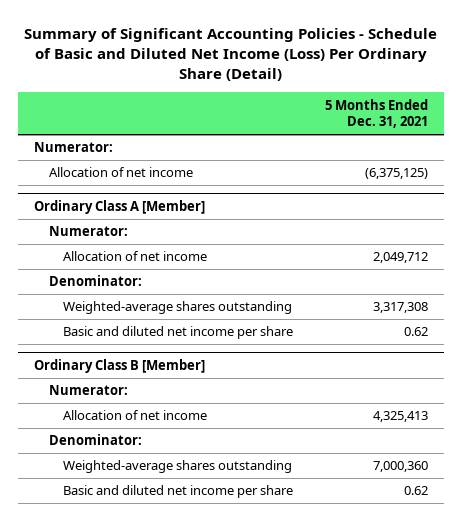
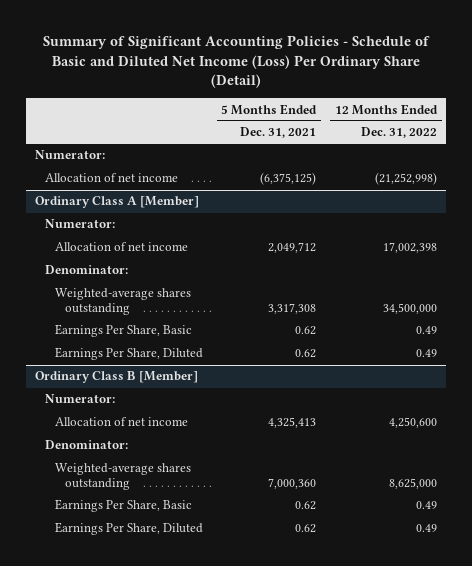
- | 5 Months Ended Dec. 31, 2021
+ | 5 Months Ended Dec. 31, 2021 | 12 Months Ended Dec. 31, 2022
@ Ordinary Class A [Member]
- Basic and diluted net income per share | 0.62
+ Earnings Per Share, Basic | 0.62 | 0.49
+ Earnings Per Share, Diluted | 0.62 | 0.49
@ Ordinary Class B [Member]
- Basic and diluted net income per share | 0.62
+ Earnings Per Share, Basic | 0.62 | 0.49
+ Earnings Per Share, Diluted | 0.62 | 0.49

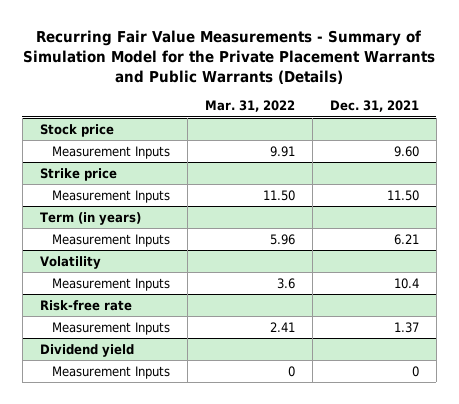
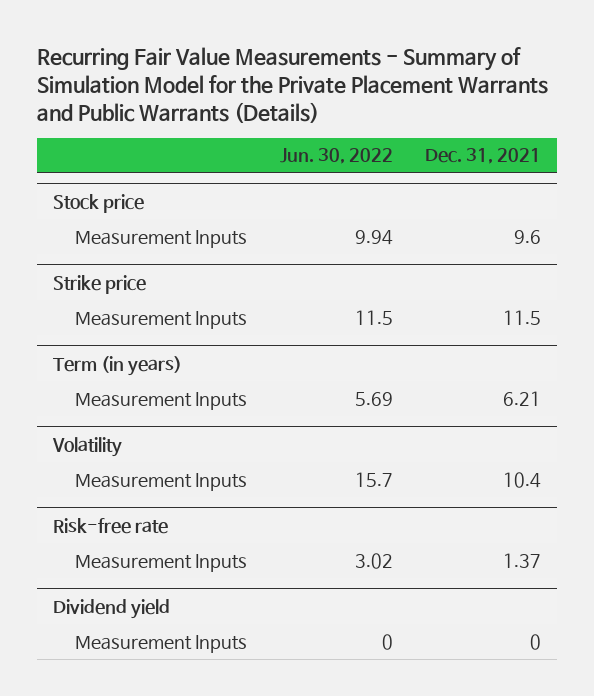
- | Mar. 31, 2022 | Dec. 31, 2021
+ | Jun. 30, 2022 | Dec. 31, 2021
@ Stock price
- Measurement Inputs | 9.91 | 9.60
+ Measurement Inputs | 9.94 | 9.6
@ Strike price
- Measurement Inputs | 11.50 | 11.50
+ Measurement Inputs | 11.5 | 11.5

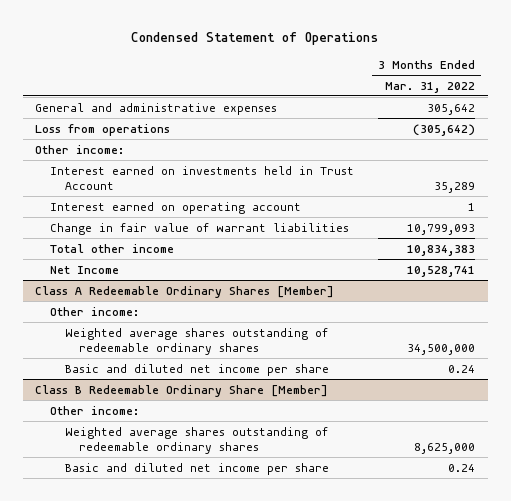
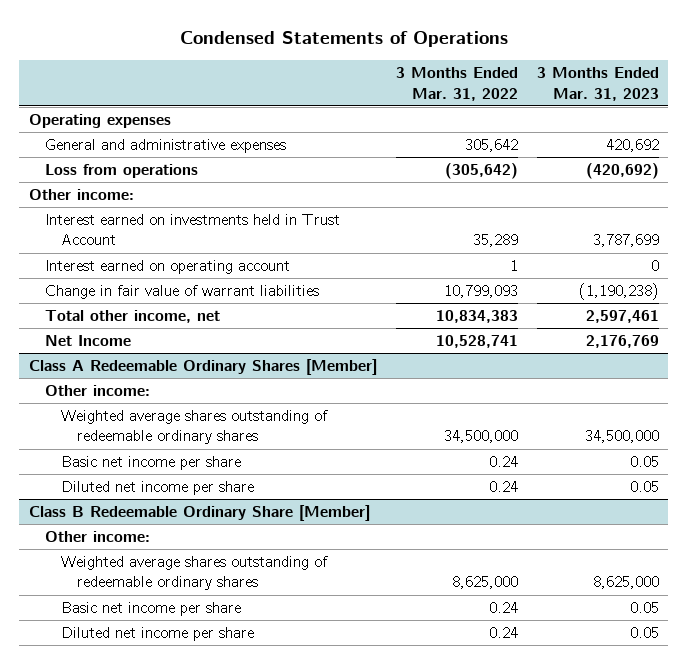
- Condensed Statement of Operations
+ Condensed Statements of Operations
- | 3 Months Ended Mar. 31, 2022
+ | 3 Months Ended Mar. 31, 2022 | 3 Months Ended Mar. 31, 2023
+ Operating expenses
- Total other income | 10,834,383
+ Total other income, net | 10,834,383 | 2,597,461
@ Class A Redeemable Ordinary Shares [Member]
- Basic and diluted net income per share | 0.24
+ Basic net income per share | 0.24 | 0.05
+ Diluted net income per share | 0.24 | 0.05
@ Class B Redeemable Ordinary Share [Member]
- Basic and diluted net income per share | 0.24
+ Basic net income per share | 0.24 | 0.05
+ Diluted net income per share | 0.24 | 0.05

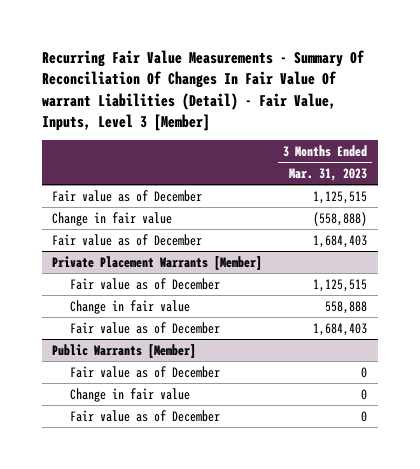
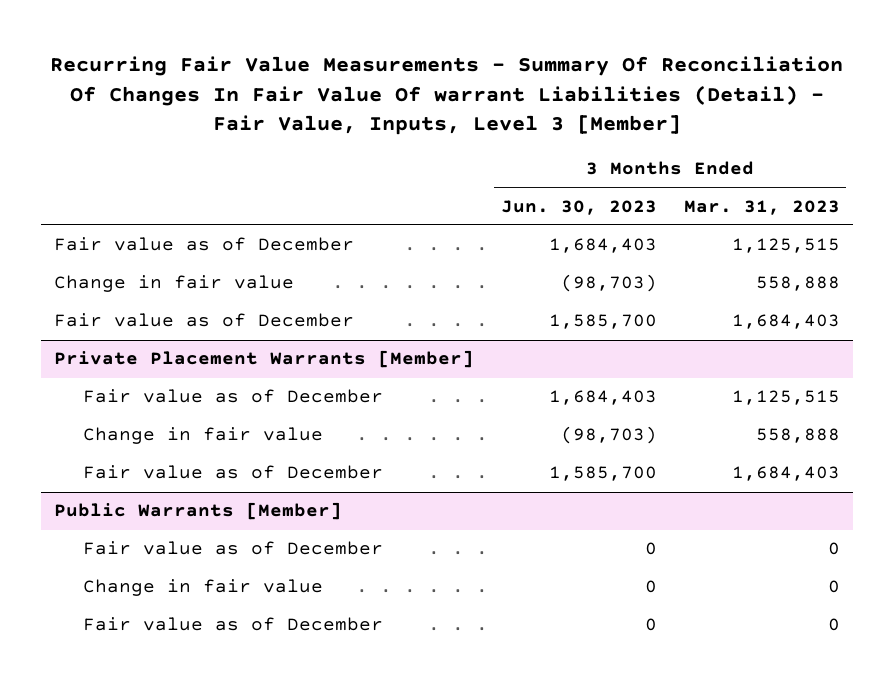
- | 3 Months Ended Mar. 31, 2023
+ | 3 Months Ended Jun. 30, 2023 | 3 Months Ended Mar. 31, 2023
- Change in fair value | (558,888)
+ Change in fair value | (98,703) | 558,888

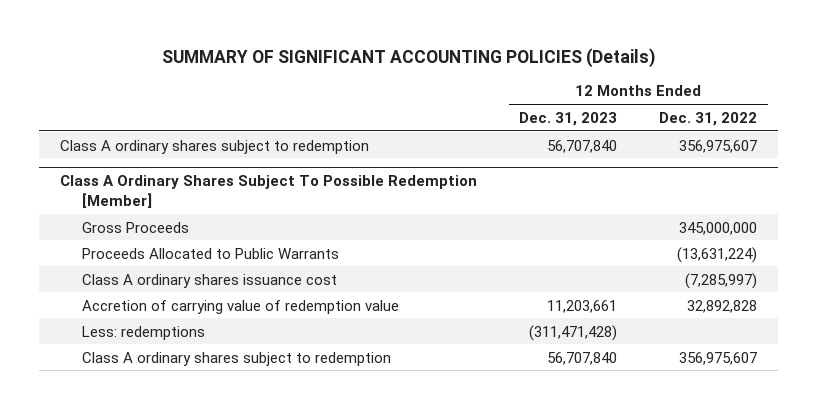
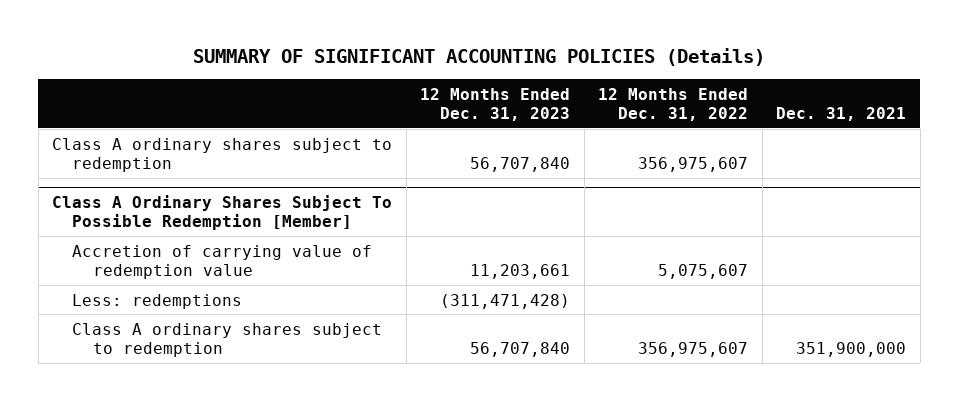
- | 12 Months Ended Dec. 31, 2023 | 12 Months Ended Dec. 31, 2022
+ | 12 Months Ended Dec. 31, 2023 | 12 Months Ended Dec. 31, 2022 | Dec. 31, 2021
@ Class A Ordinary Shares Subject To Possible Redemption [Member]
- Gross Proceeds | | 345,000,000
- Proceeds Allocated to Public Warrants | | (13,631,224)
- Class A ordinary shares issuance cost | | (7,285,997)
- Accretion of carrying value of redemption value | 11,203,661 | 32,892,828
+ Accretion of carrying value of redemption value | 11,203,661 | 5,075,607 |

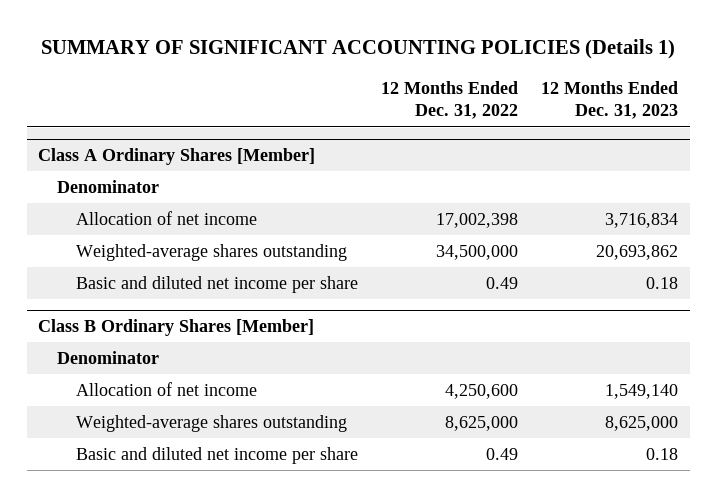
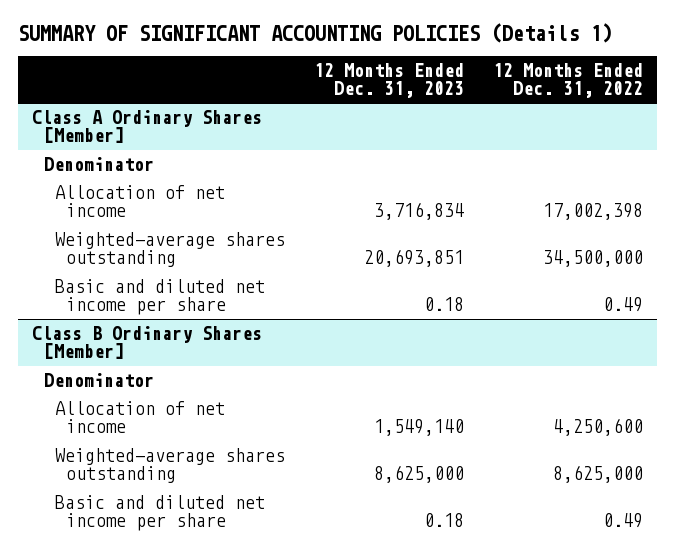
- | 12 Months Ended Dec. 31, 2022 | 12 Months Ended Dec. 31, 2023
+ | 12 Months Ended Dec. 31, 2023 | 12 Months Ended Dec. 31, 2022
@ Class A Ordinary Shares [Member]
- Weighted-average shares outstanding | 34,500,000 | 20,693,862
+ Weighted-average shares outstanding | 20,693,851 | 34,500,000

